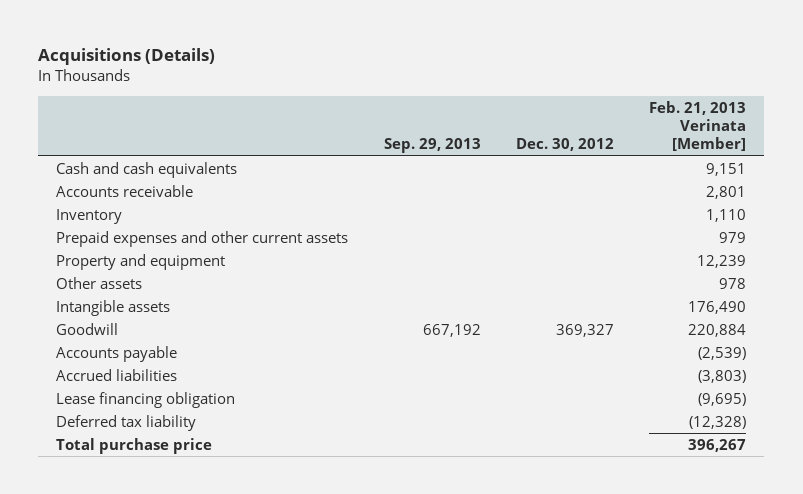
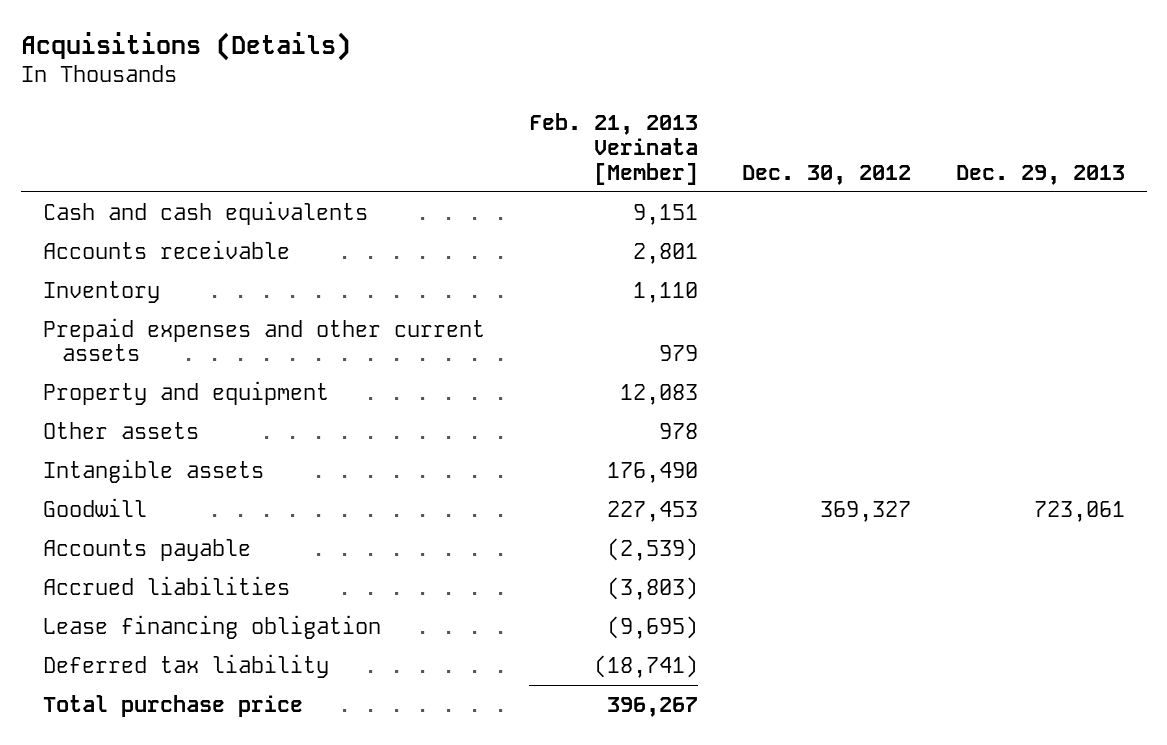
- | Sep. 29, 2013 | Dec. 30, 2012 | Feb. 21, 2013 Verinata [Member]
+ | Feb. 21, 2013 Verinata [Member] | Dec. 30, 2012 | Dec. 29, 2013
- Property and equipment | | | 12,239
+ Property and equipment | 12,083 | |
- Goodwill | 667,192 | 369,327 | 220,884
+ Goodwill | 227,453 | 369,327 | 723,061
- Deferred tax liability | | | (12,328)
+ Deferred tax liability | (18,741) | |

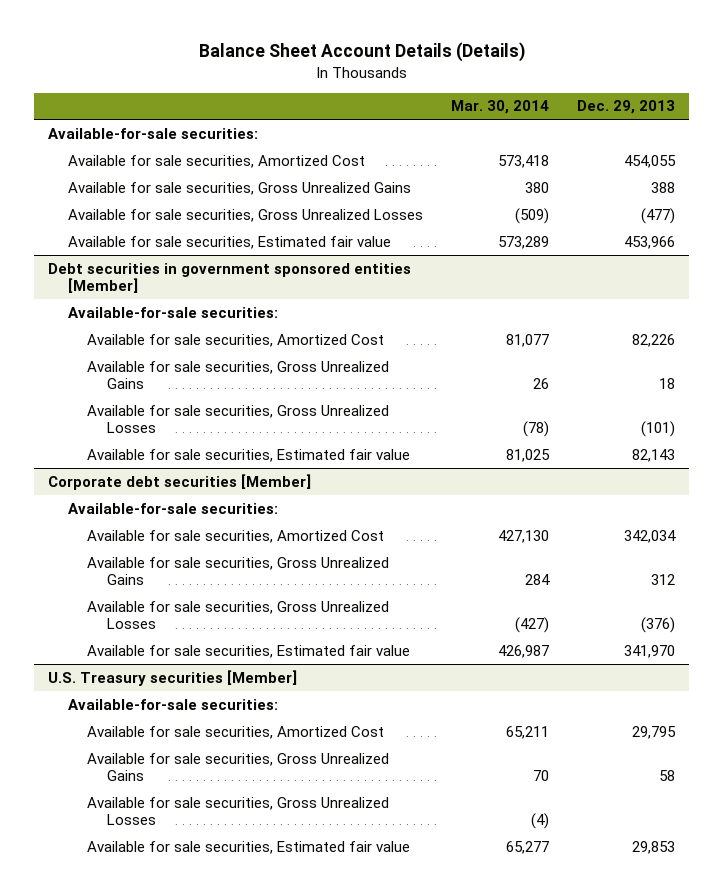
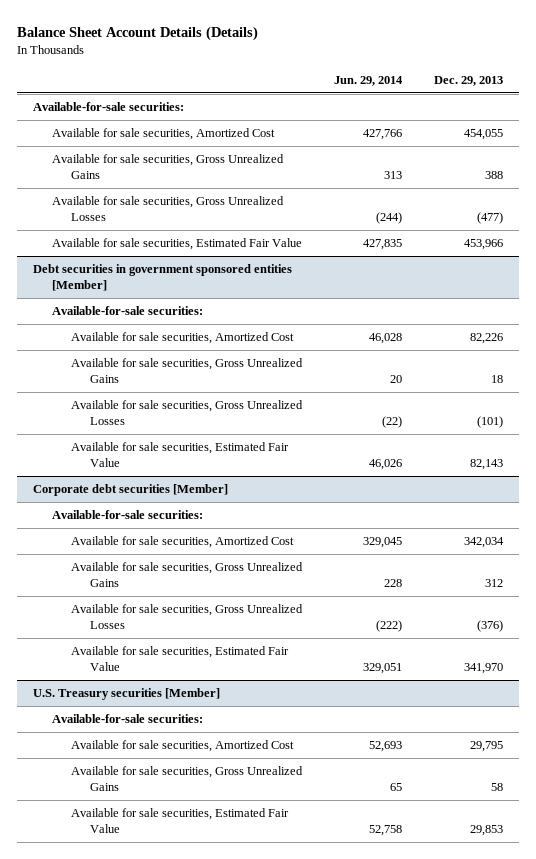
- | Mar. 30, 2014 | Dec. 29, 2013
+ | Jun. 29, 2014 | Dec. 29, 2013
- Available for sale securities, Estimated fair value | 573,289 | 453,966
+ Available for sale securities, Estimated Fair Value | 427,835 | 453,966
@ Debt securities in government sponsored entities [Member]
- Available for sale securities, Estimated fair value | 81,025 | 82,143
+ Available for sale securities, Estimated Fair Value | 46,026 | 82,143
@ Corporate debt securities [Member]
- Available for sale securities, Estimated fair value | 426,987 | 341,970
+ Available for sale securities, Estimated Fair Value | 329,051 | 341,970
@ U.S. Treasury securities [Member]
- Available for sale securities, Gross Unrealized Losses | (4) |
- Available for sale securities, Estimated fair value | 65,277 | 29,853
+ Available for sale securities, Estimated Fair Value | 52,758 | 29,853

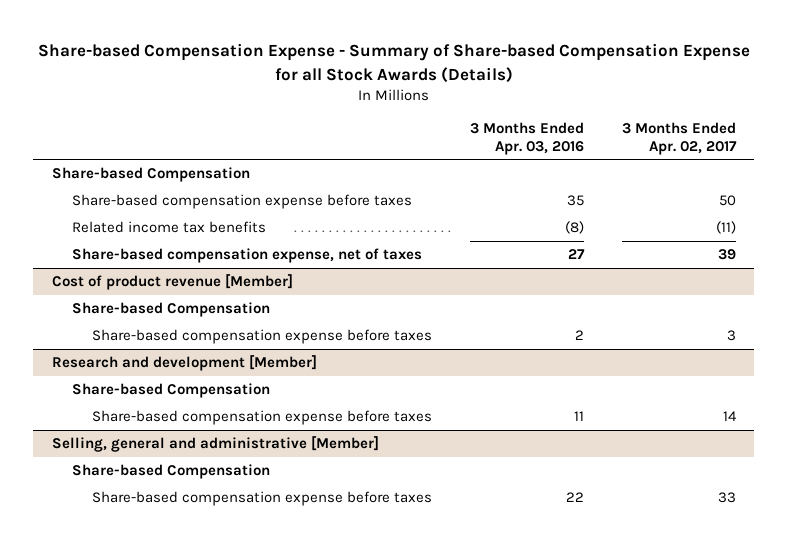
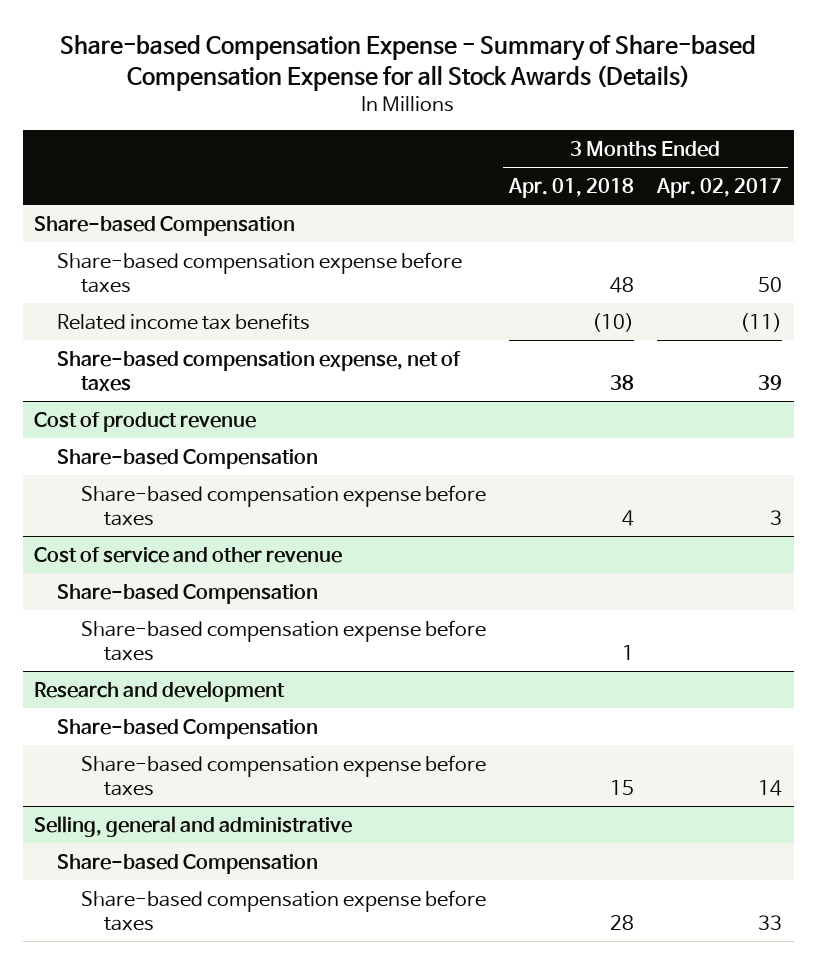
- | 3 Months Ended Apr. 03, 2016 | 3 Months Ended Apr. 02, 2017
+ | 3 Months Ended Apr. 01, 2018 | 3 Months Ended Apr. 02, 2017
- Cost of product revenue [Member]
+ Cost of product revenue
- Research and development [Member]
+ Cost of service and other revenue
+ Share-based compensation expense before taxes | 1 |
+ Research and development
+ Share-based Compensation
- Selling, general and administrative [Member]
+ Selling, general and administrative

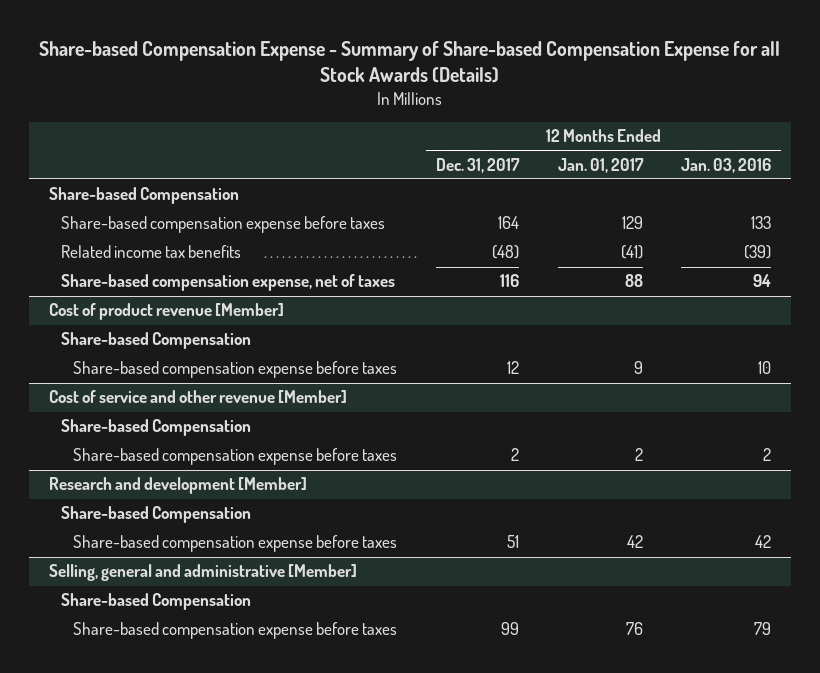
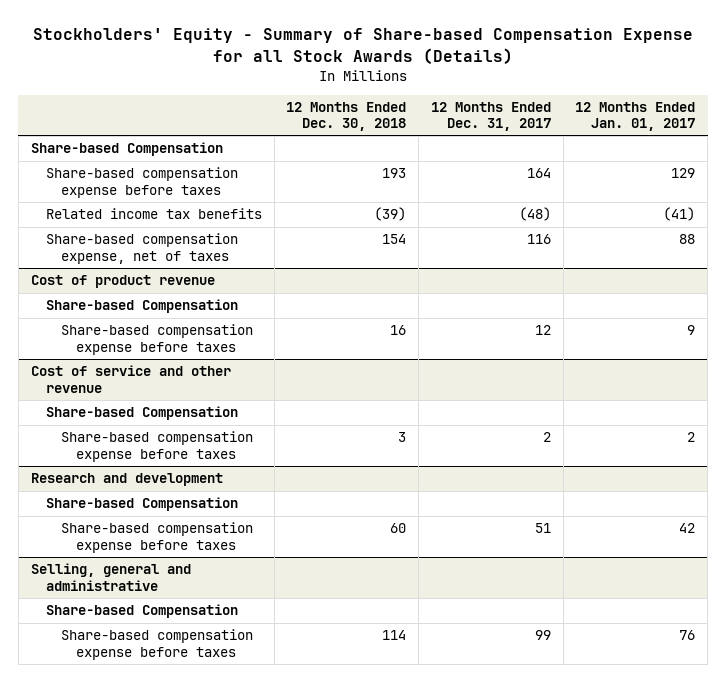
- Share-based Compensation Expense - Summary of Share-based Compensation Expense for all Stock Awards (Details)
+ Stockholders' Equity - Summary of Share-based Compensation Expense for all Stock Awards (Details)
- | 12 Months Ended Dec. 31, 2017 | 12 Months Ended Jan. 01, 2017 | 12 Months Ended Jan. 03, 2016
+ | 12 Months Ended Dec. 30, 2018 | 12 Months Ended Dec. 31, 2017 | 12 Months Ended Jan. 01, 2017
- Cost of product revenue [Member]
+ Cost of product revenue
- Cost of service and other revenue [Member]
+ Cost of service and other revenue
- Research and development [Member]
+ Research and development
- Selling, general and administrative [Member]
+ Selling, general and administrative

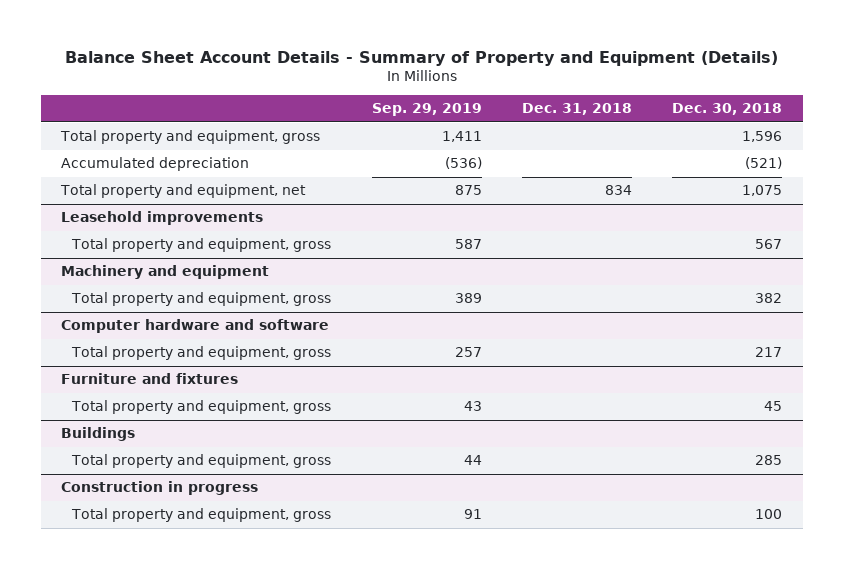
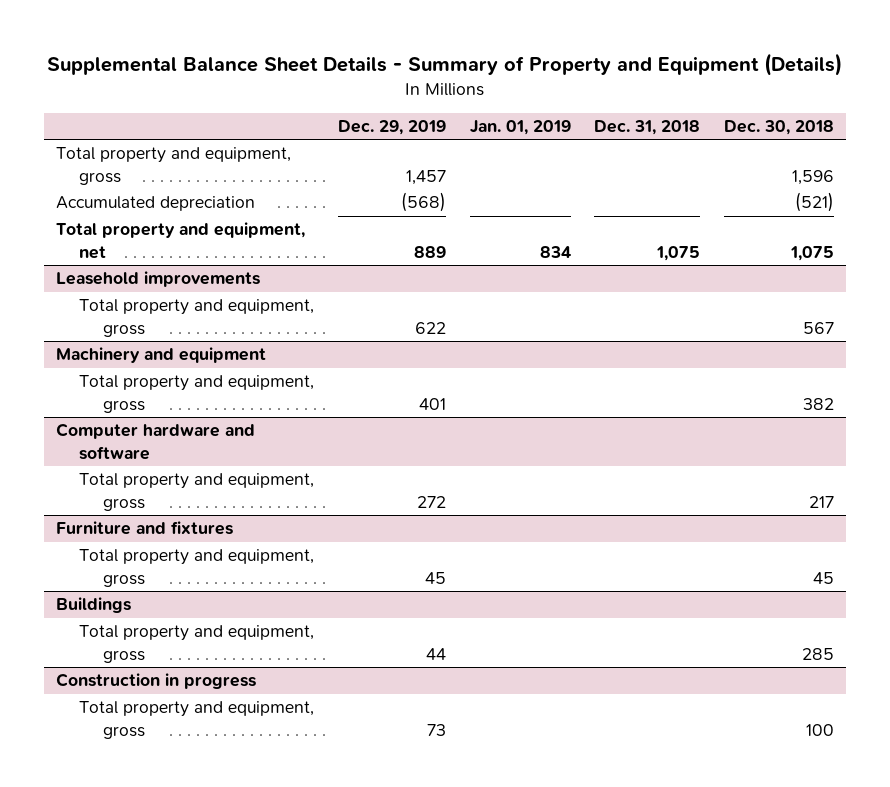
- Balance Sheet Account Details - Summary of Property and Equipment (Details)
+ Supplemental Balance Sheet Details - Summary of Property and Equipment (Details)
- | Sep. 29, 2019 | Dec. 31, 2018 | Dec. 30, 2018
+ | Dec. 29, 2019 | Jan. 01, 2019 | Dec. 31, 2018 | Dec. 30, 2018
- Total property and equipment, net | 875 | 834 | 1,075
+ Total property and equipment, net | 889 | 834 | 1,075 | 1,075

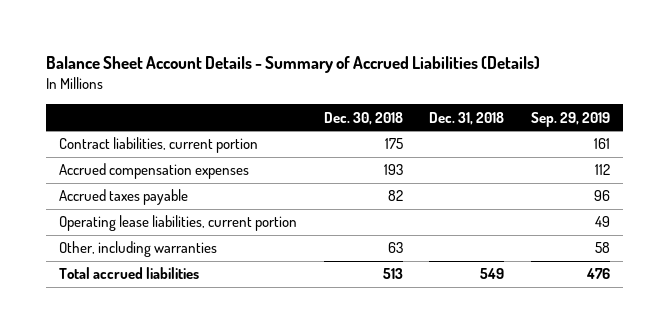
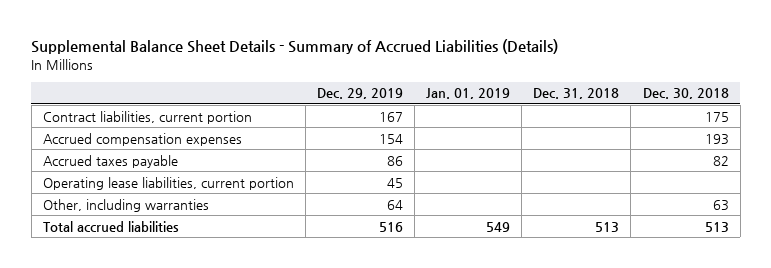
- Balance Sheet Account Details - Summary of Accrued Liabilities (Details)
+ Supplemental Balance Sheet Details - Summary of Accrued Liabilities (Details)
- | Dec. 30, 2018 | Dec. 31, 2018 | Sep. 29, 2019
+ | Dec. 29, 2019 | Jan. 01, 2019 | Dec. 31, 2018 | Dec. 30, 2018
- Total accrued liabilities | 513 | 549 | 476
+ Total accrued liabilities | 516 | 549 | 513 | 513

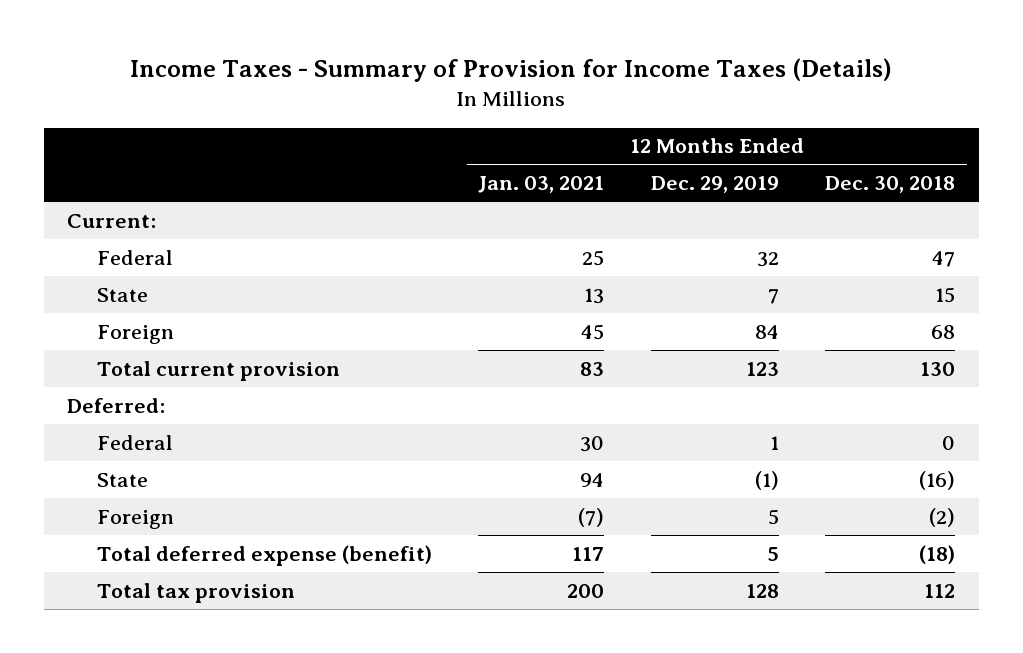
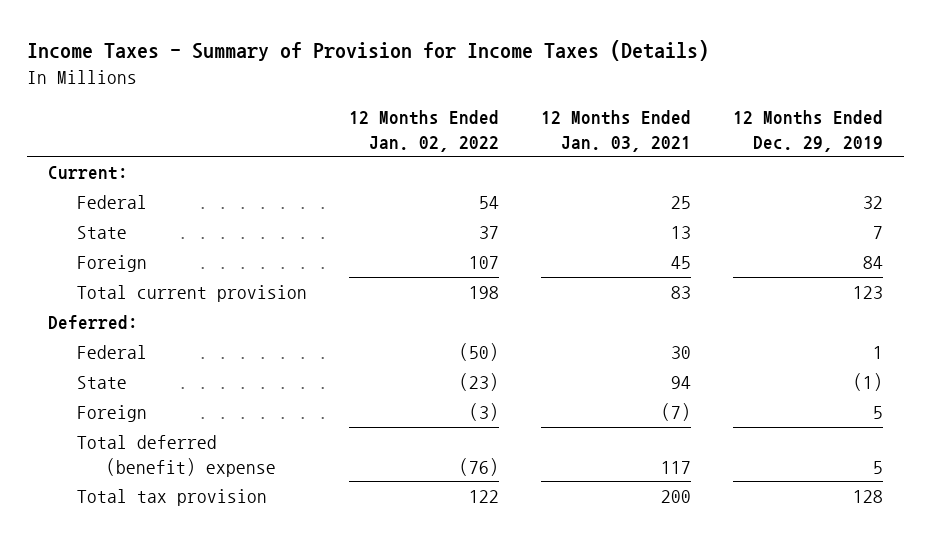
- | 12 Months Ended Jan. 03, 2021 | 12 Months Ended Dec. 29, 2019 | 12 Months Ended Dec. 30, 2018
+ | 12 Months Ended Jan. 02, 2022 | 12 Months Ended Jan. 03, 2021 | 12 Months Ended Dec. 29, 2019
- Total deferred expense (benefit) | 117 | 5 | (18)
+ Total deferred (benefit) expense | (76) | 117 | 5

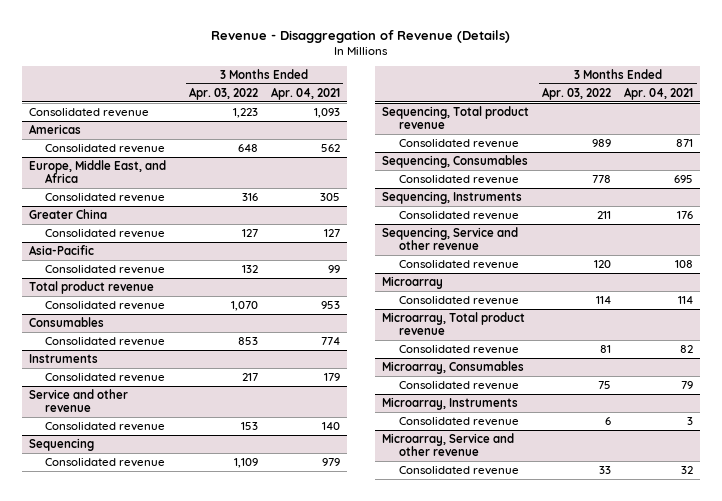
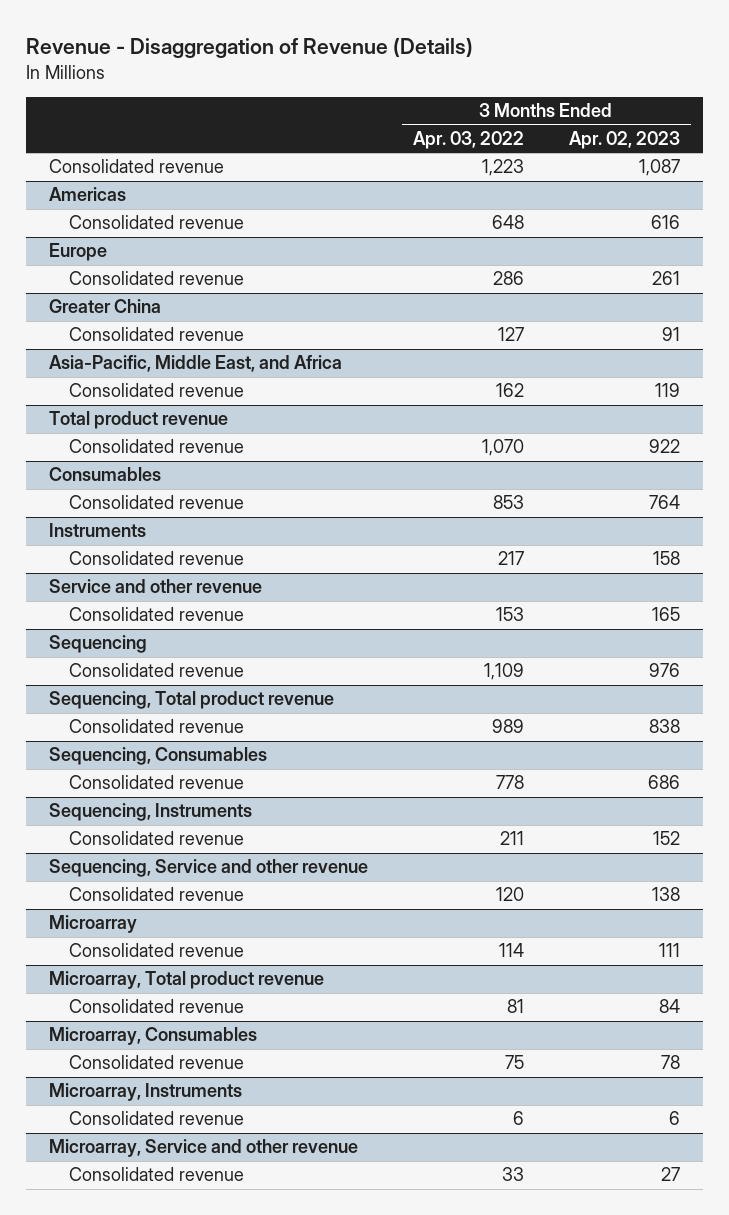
- | 3 Months Ended Apr. 03, 2022 | 3 Months Ended Apr. 04, 2021
+ | 3 Months Ended Apr. 03, 2022 | 3 Months Ended Apr. 02, 2023
- Europe, Middle East, and Africa
- Consolidated revenue | 316 | 305
+ Europe
+ Consolidated revenue | 286 | 261
- Asia-Pacific
- Consolidated revenue | 132 | 99
+ Asia-Pacific, Middle East, and Africa
+ Consolidated revenue | 162 | 119

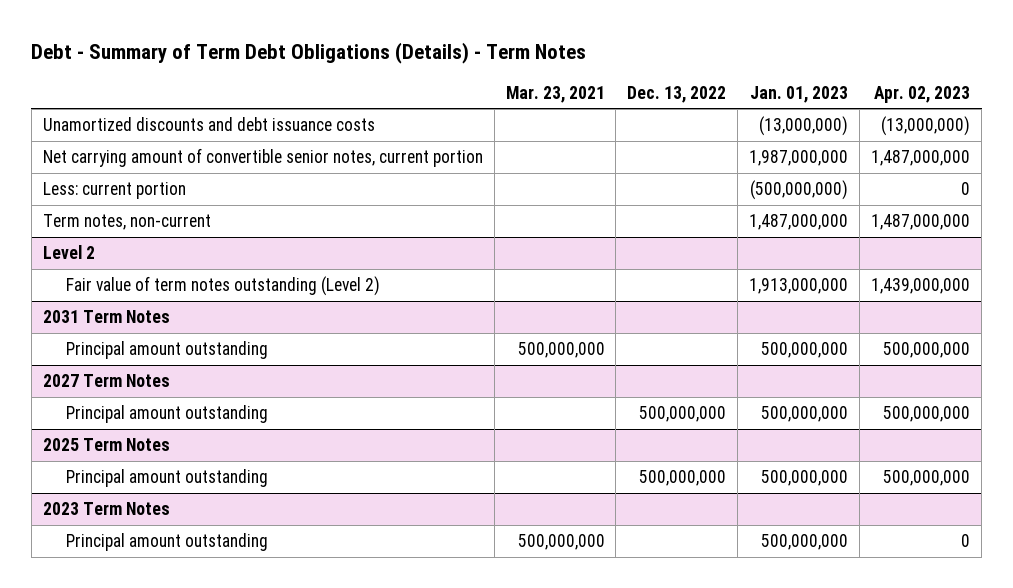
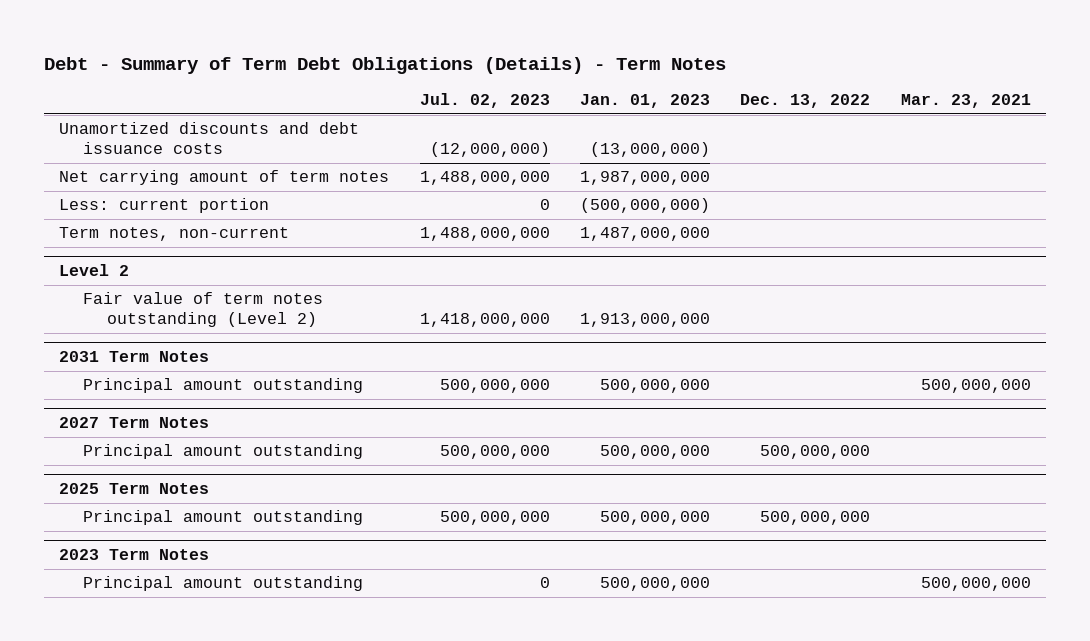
- | Mar. 23, 2021 | Dec. 13, 2022 | Jan. 01, 2023 | Apr. 02, 2023
+ | Jul. 02, 2023 | Jan. 01, 2023 | Dec. 13, 2022 | Mar. 23, 2021
- Net carrying amount of convertible senior notes, current portion | | | 1,987,000,000 | 1,487,000,000
+ Net carrying amount of term notes | 1,488,000,000 | 1,987,000,000 | |

